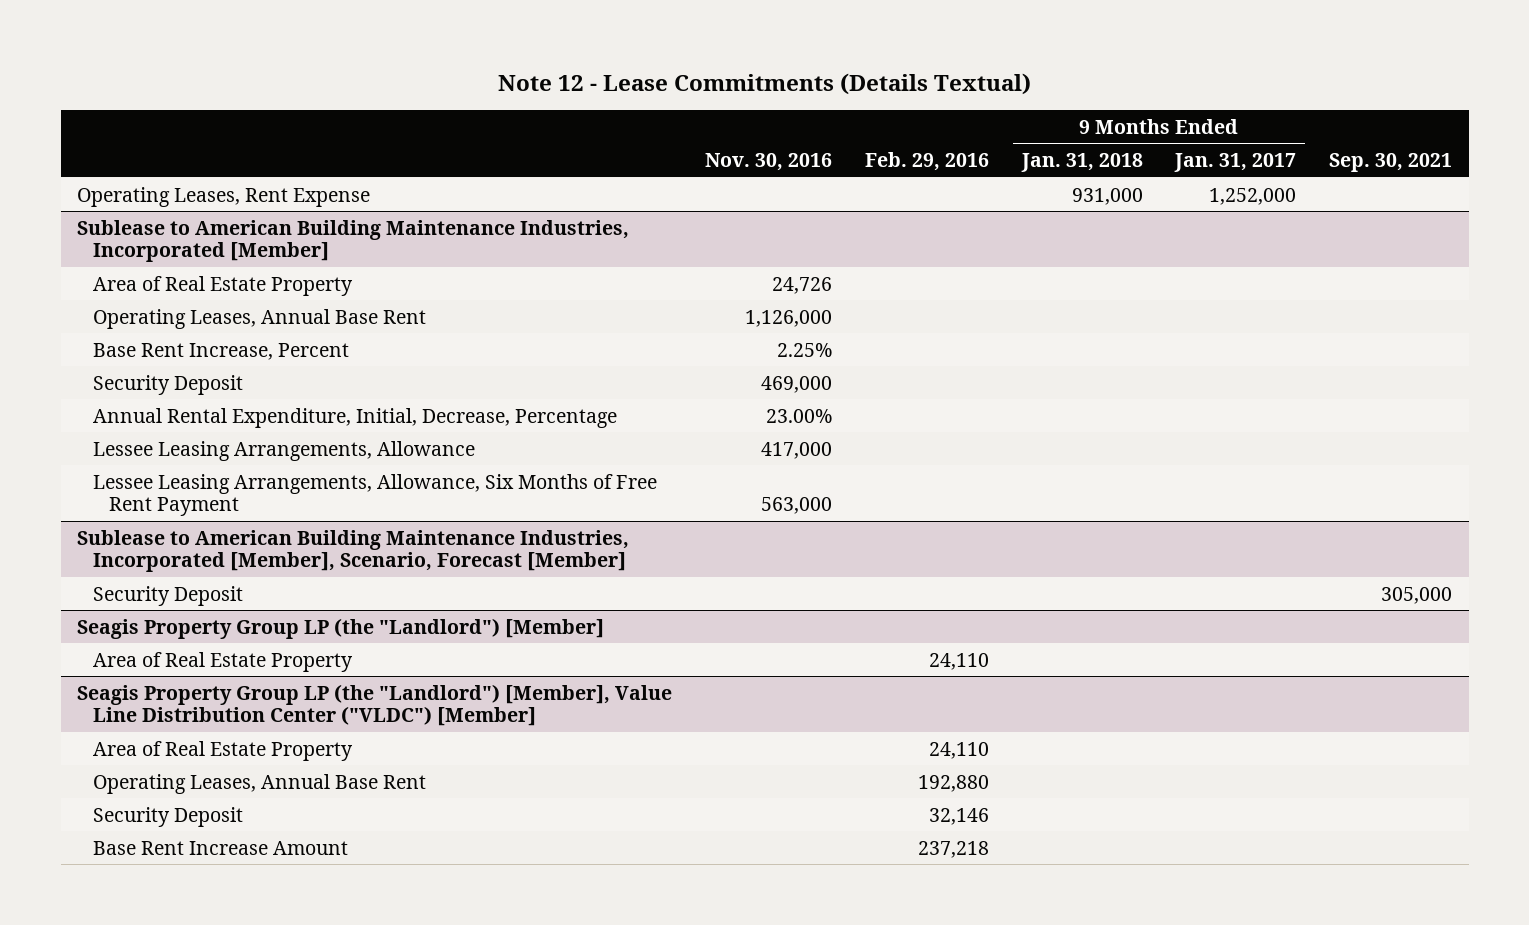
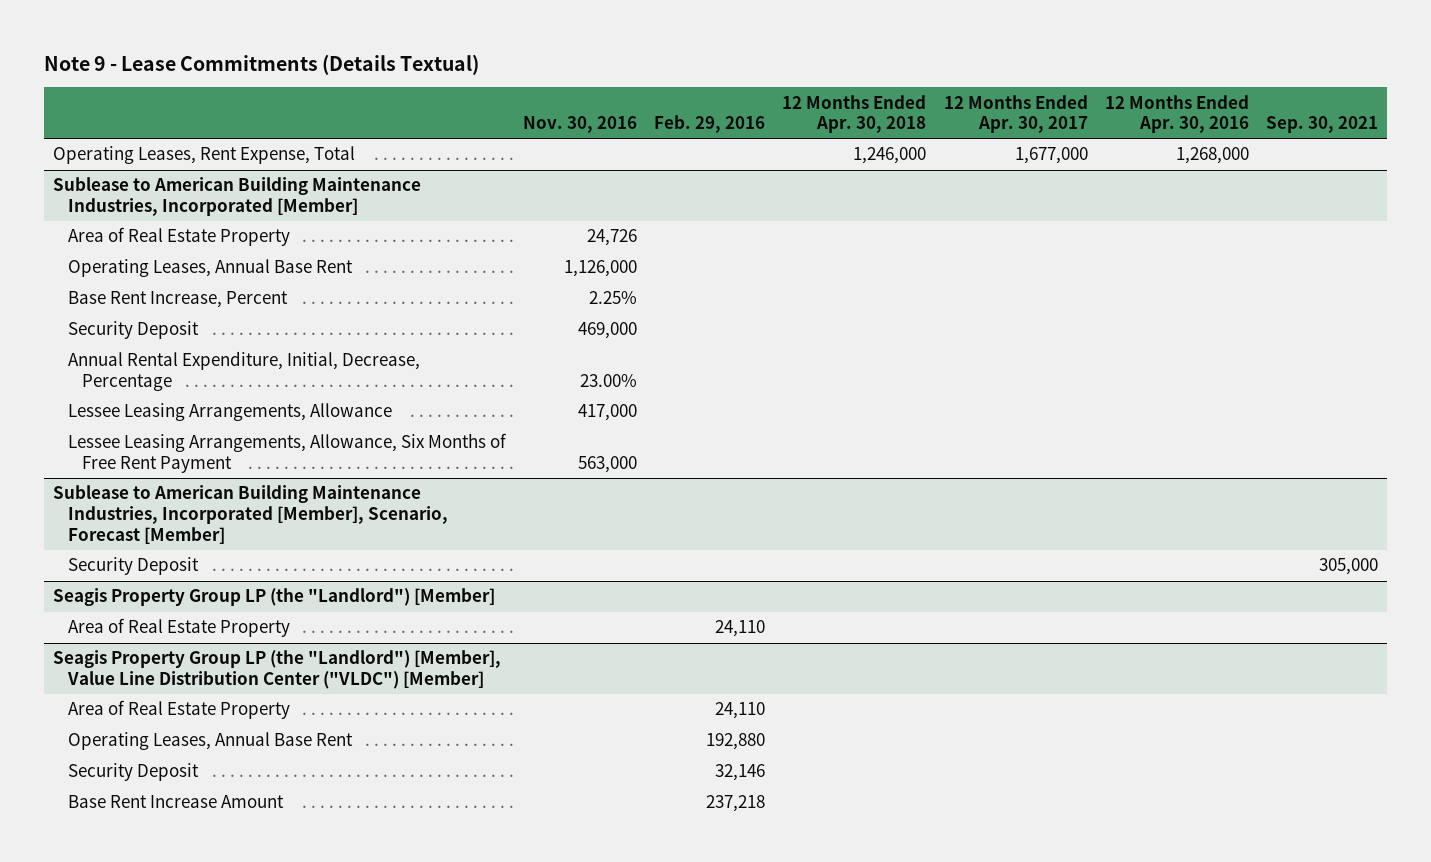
- Note 12 - Lease Commitments (Details Textual)
+ Note 9 - Lease Commitments (Details Textual)
- | Nov. 30, 2016 | Feb. 29, 2016 | 9 Months Ended Jan. 31, 2018 | 9 Months Ended Jan. 31, 2017 | Sep. 30, 2021
+ | Nov. 30, 2016 | Feb. 29, 2016 | 12 Months Ended Apr. 30, 2018 | 12 Months Ended Apr. 30, 2017 | 12 Months Ended Apr. 30, 2016 | Sep. 30, 2021
- Operating Leases, Rent Expense | | | 931,000 | 1,252,000 |
+ Operating Leases, Rent Expense, Total | | | 1,246,000 | 1,677,000 | 1,268,000 |

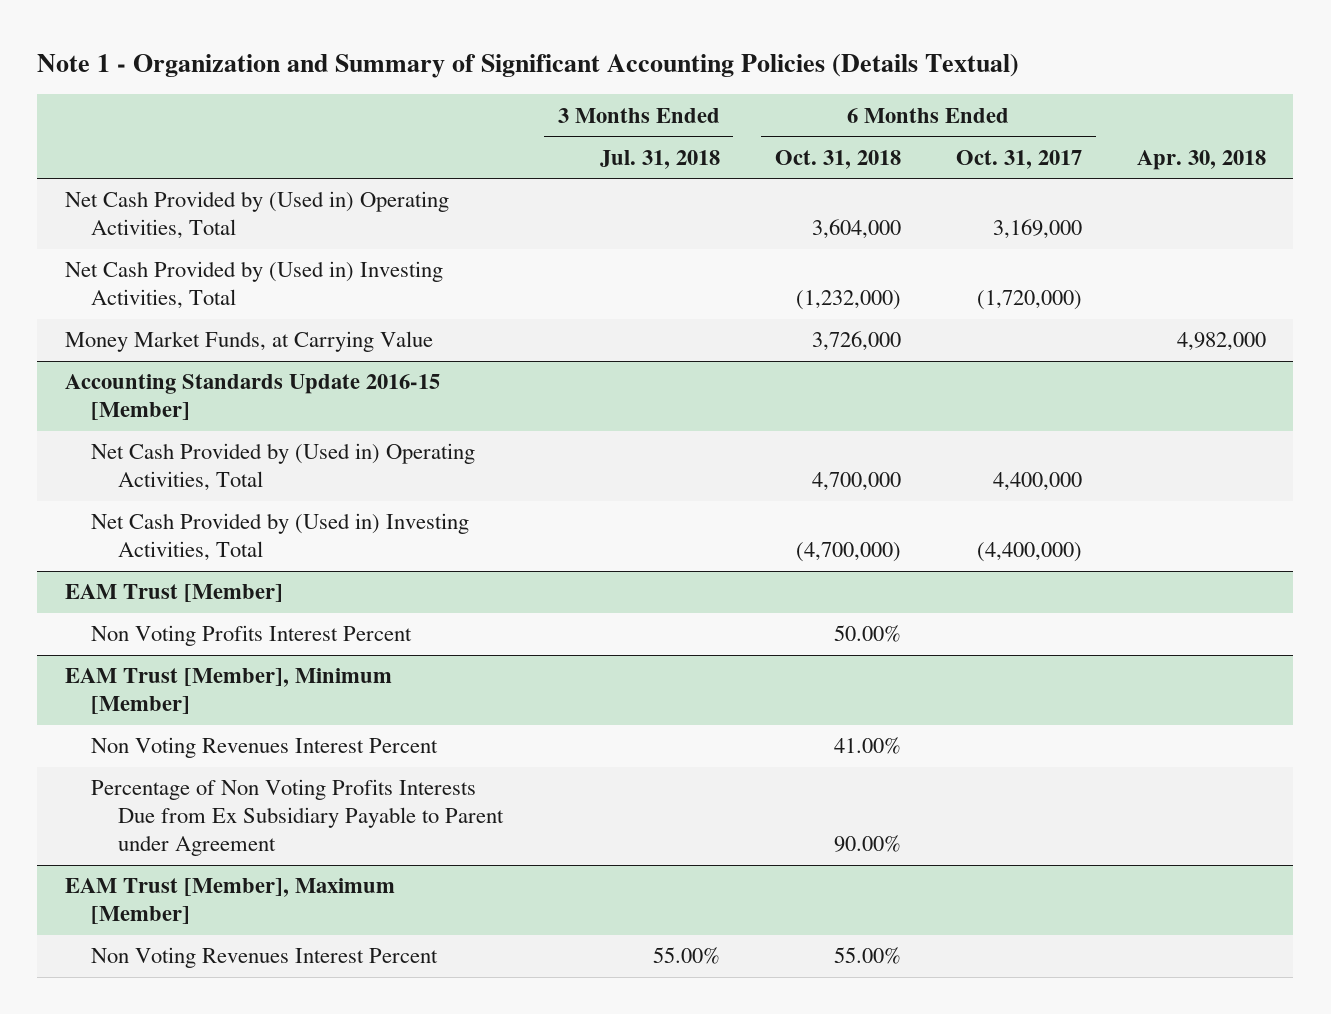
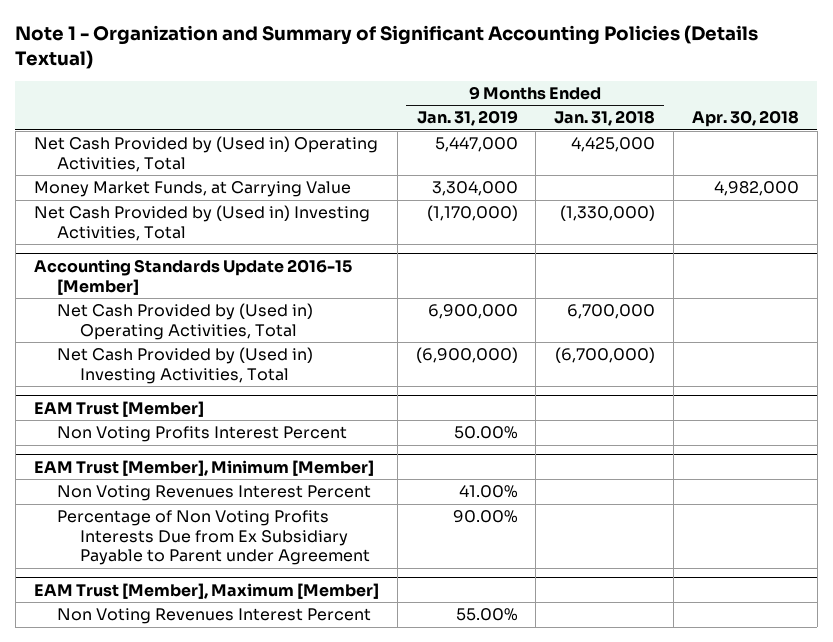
- | 3 Months Ended Jul. 31, 2018 | 6 Months Ended Oct. 31, 2018 | 6 Months Ended Oct. 31, 2017 | Apr. 30, 2018
+ | 9 Months Ended Jan. 31, 2019 | 9 Months Ended Jan. 31, 2018 | Apr. 30, 2018
moved down: Net Cash Provided by (Used in) Investing Activities, Total | (1,170,000) | (1,330,000) |

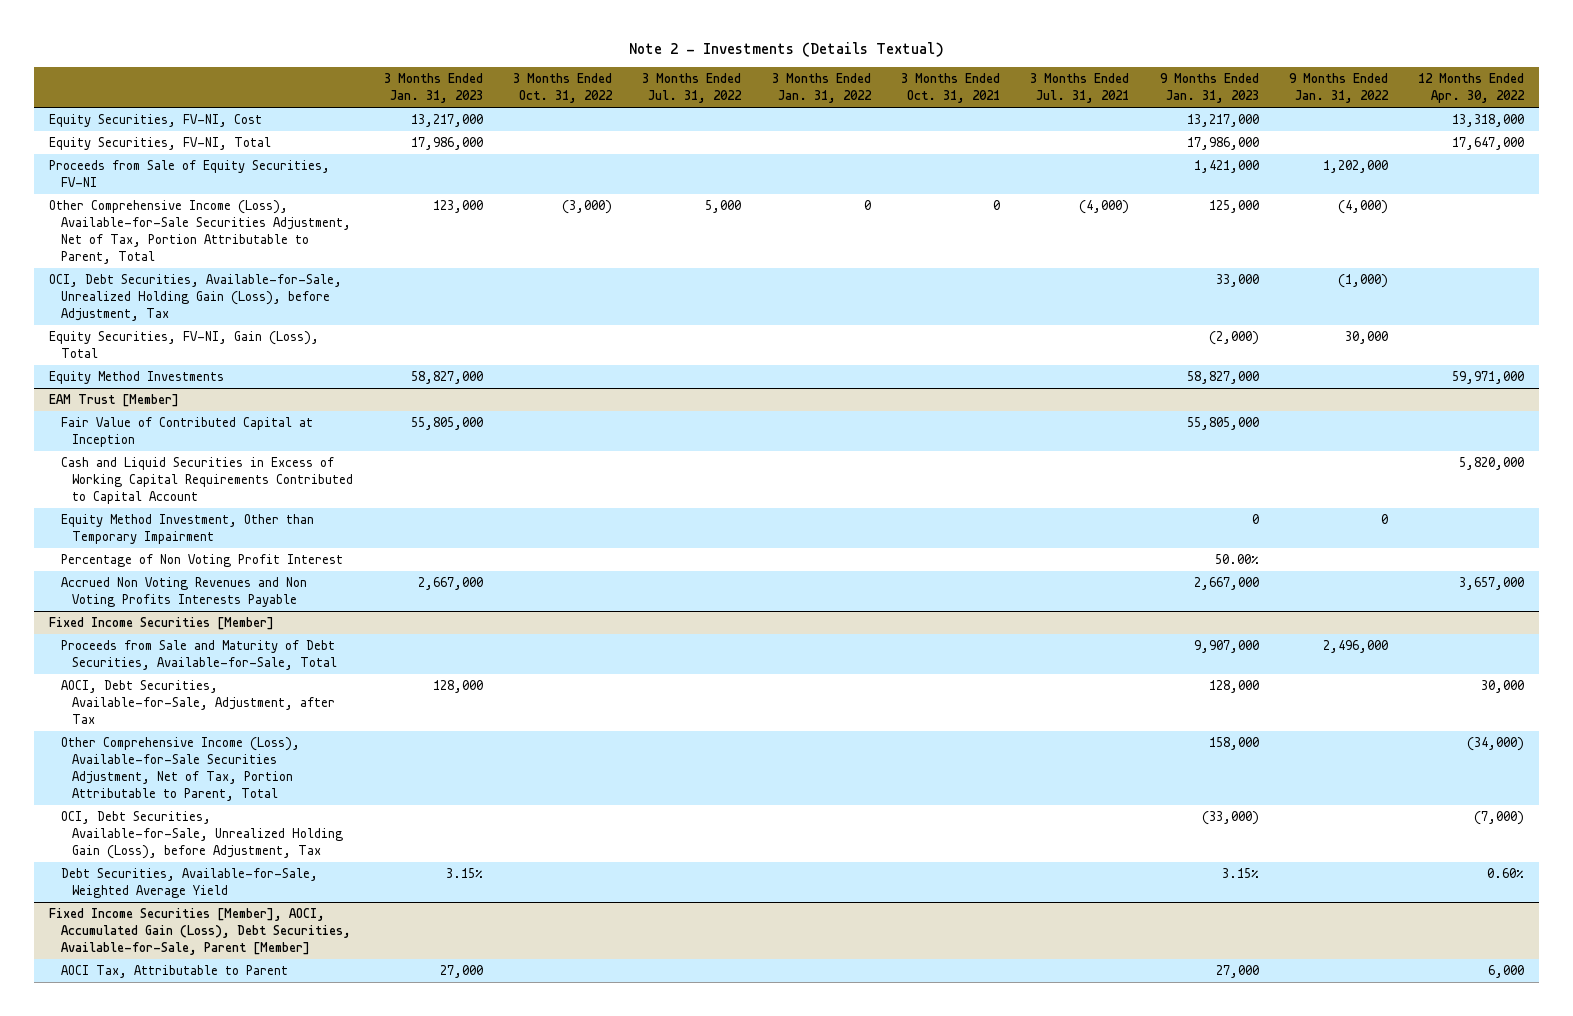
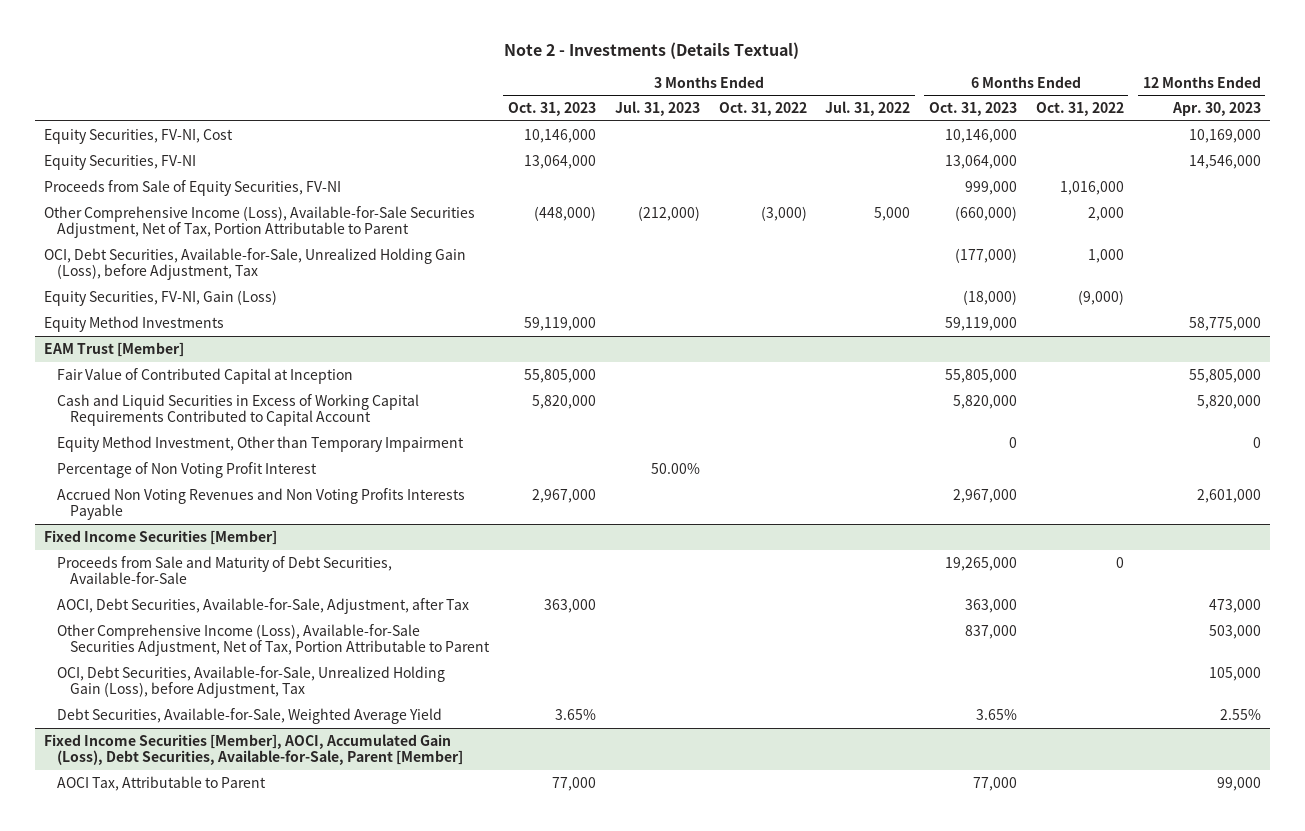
- | 3 Months Ended Jan. 31, 2023 | 3 Months Ended Oct. 31, 2022 | 3 Months Ended Jul. 31, 2022 | 3 Months Ended Jan. 31, 2022 | 3 Months Ended Oct. 31, 2021 | 3 Months Ended Jul. 31, 2021 | 9 Months Ended Jan. 31, 2023 | 9 Months Ended Jan. 31, 2022 | 12 Months Ended Apr. 30, 2022
+ | 3 Months Ended Oct. 31, 2023 | 3 Months Ended Jul. 31, 2023 | 3 Months Ended Oct. 31, 2022 | 3 Months Ended Jul. 31, 2022 | 6 Months Ended Oct. 31, 2023 | 6 Months Ended Oct. 31, 2022 | 12 Months Ended Apr. 30, 2023
- Equity Securities, FV-NI, Total | 17,986,000 | | | | | | 17,986,000 | | 17,647,000
+ Equity Securities, FV-NI | 13,064,000 | | | | 13,064,000 | | 14,546,000
- Other Comprehensive Income (Loss), Available-for-Sale Securities Adjustment, Net of Tax, Portion Attributable to Parent, Total | 123,000 | (3,000) | 5,000 | 0 | 0 | (4,000) | 125,000 | (4,000) |
+ Other Comprehensive Income (Loss), Available-for-Sale Securities Adjustment, Net of Tax, Portion Attributable to Parent | (448,000) | (212,000) | (3,000) | 5,000 | (660,000) | 2,000 |
- Equity Securities, FV-NI, Gain (Loss), Total | | | | | | | (2,000) | 30,000 |
+ Equity Securities, FV-NI, Gain (Loss) | | | | | (18,000) | (9,000) |
@ Fixed Income Securities [Member]
- Proceeds from Sale and Maturity of Debt Securities, Available-for-Sale, Total | | | | | | | 9,907,000 | 2,496,000 |
+ Proceeds from Sale and Maturity of Debt Securities, Available-for-Sale | | | | | 19,265,000 | 0 |
- Other Comprehensive Income (Loss), Available-for-Sale Securities Adjustment, Net of Tax, Portion Attributable to Parent, Total | | | | | | | 158,000 | | (34,000)
+ Other Comprehensive Income (Loss), Available-for-Sale Securities Adjustment, Net of Tax, Portion Attributable to Parent | | | | | 837,000 | | 503,000

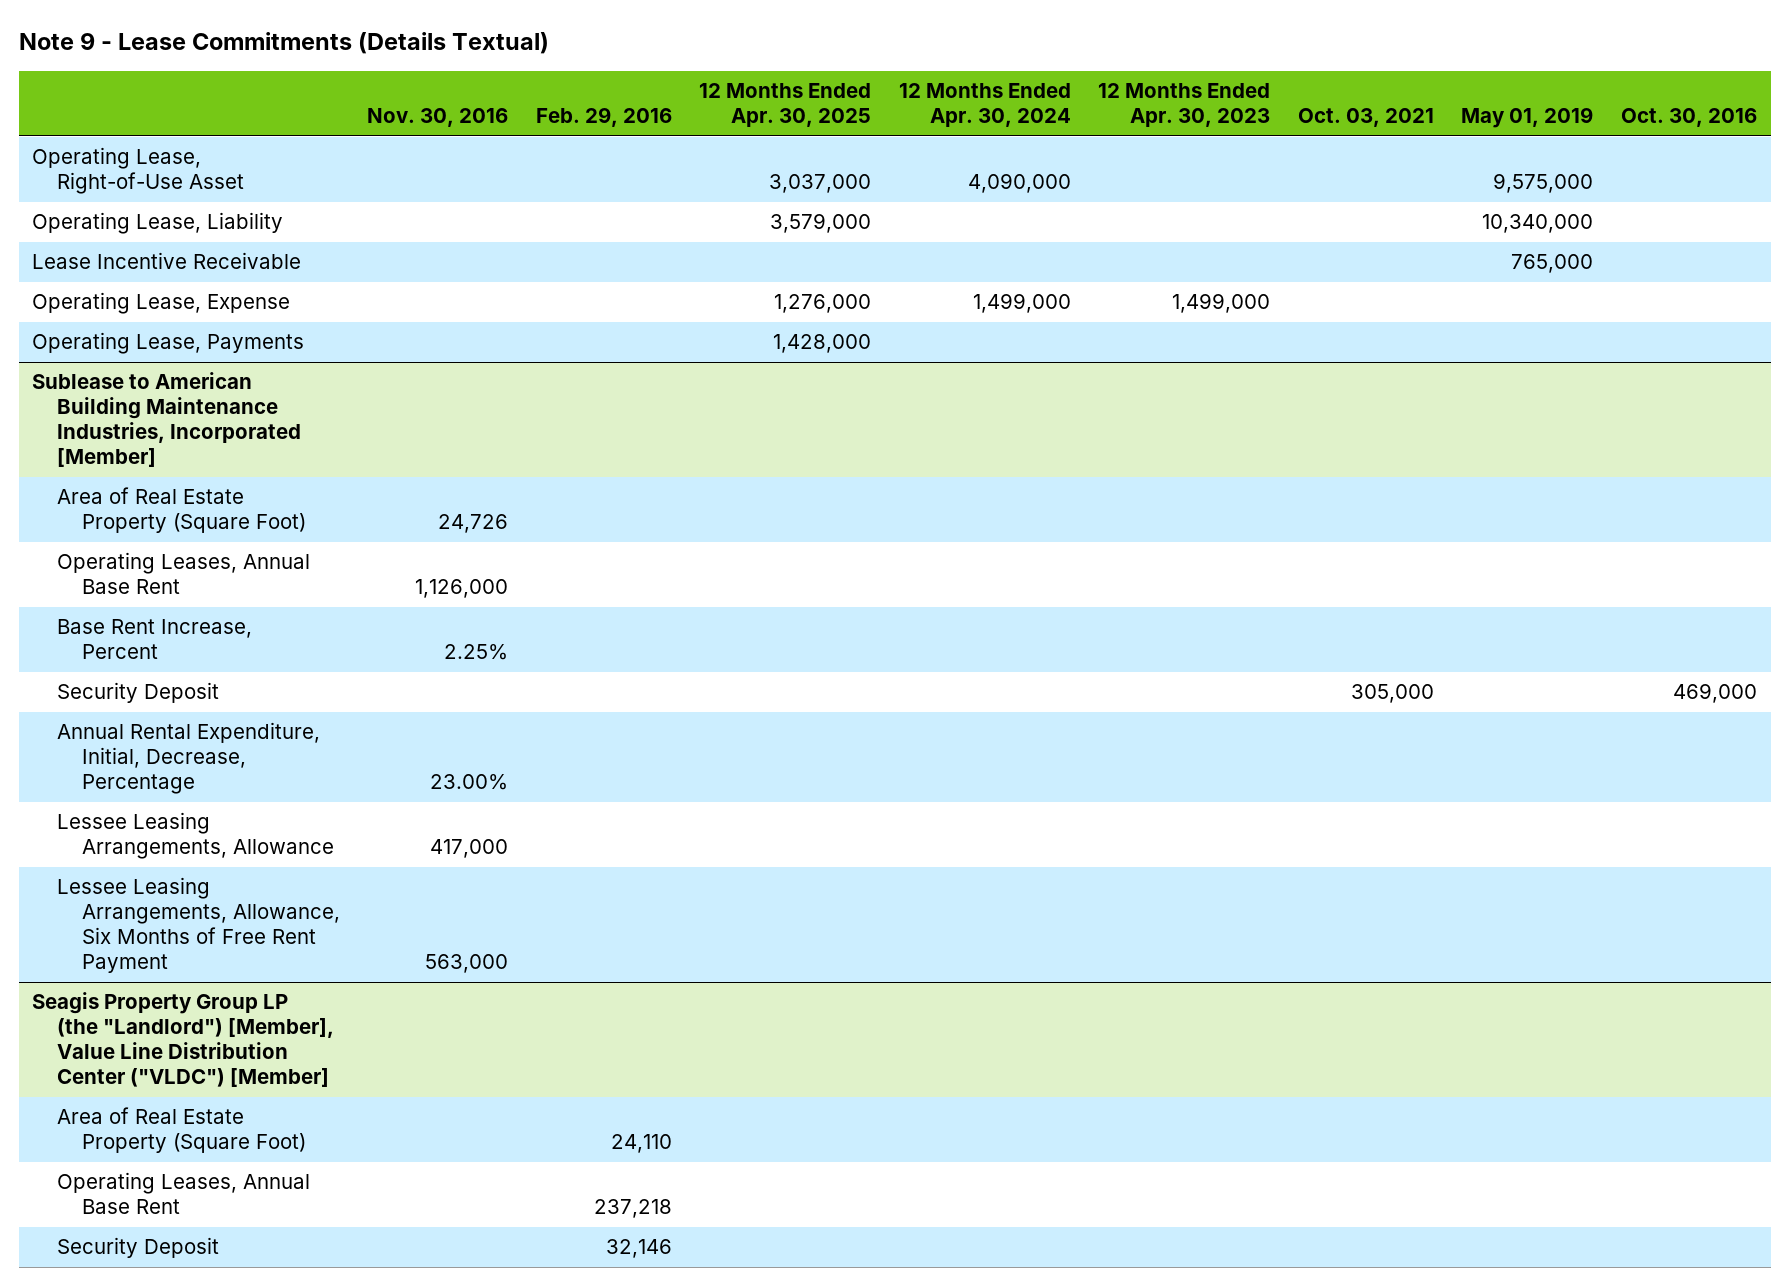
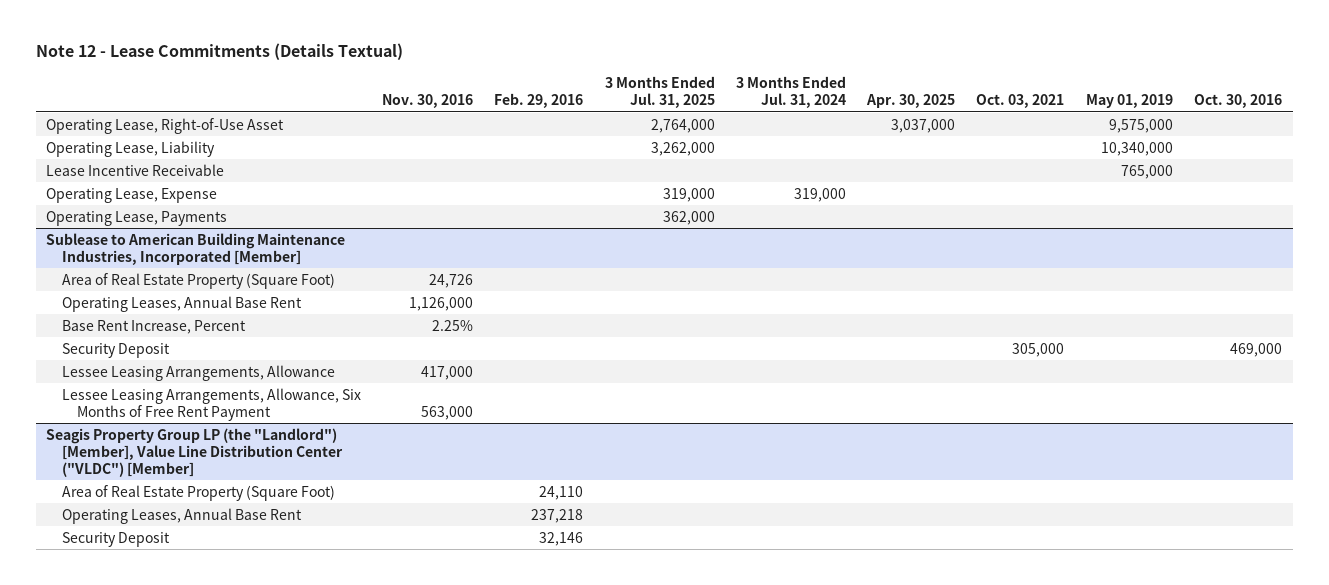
- Note 9 - Lease Commitments (Details Textual)
+ Note 12 - Lease Commitments (Details Textual)
- | Nov. 30, 2016 | Feb. 29, 2016 | 12 Months Ended Apr. 30, 2025 | 12 Months Ended Apr. 30, 2024 | 12 Months Ended Apr. 30, 2023 | Oct. 03, 2021 | May 01, 2019 | Oct. 30, 2016
+ | Nov. 30, 2016 | Feb. 29, 2016 | 3 Months Ended Jul. 31, 2025 | 3 Months Ended Jul. 31, 2024 | Apr. 30, 2025 | Oct. 03, 2021 | May 01, 2019 | Oct. 30, 2016
@ Sublease to American Building Maintenance Industries, Incorporated [Member]
- Annual Rental Expenditure, Initial, Decrease, Percentage | 23.00% | | | | | | |

